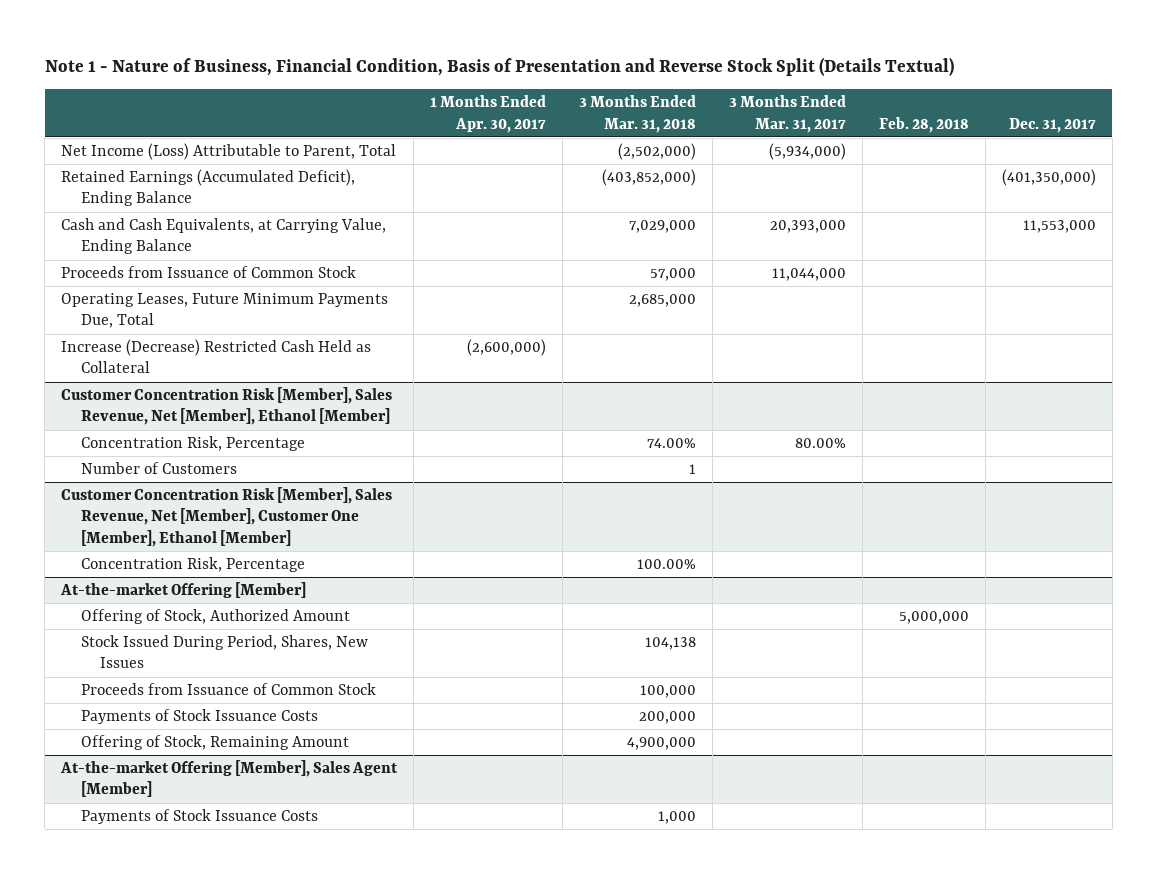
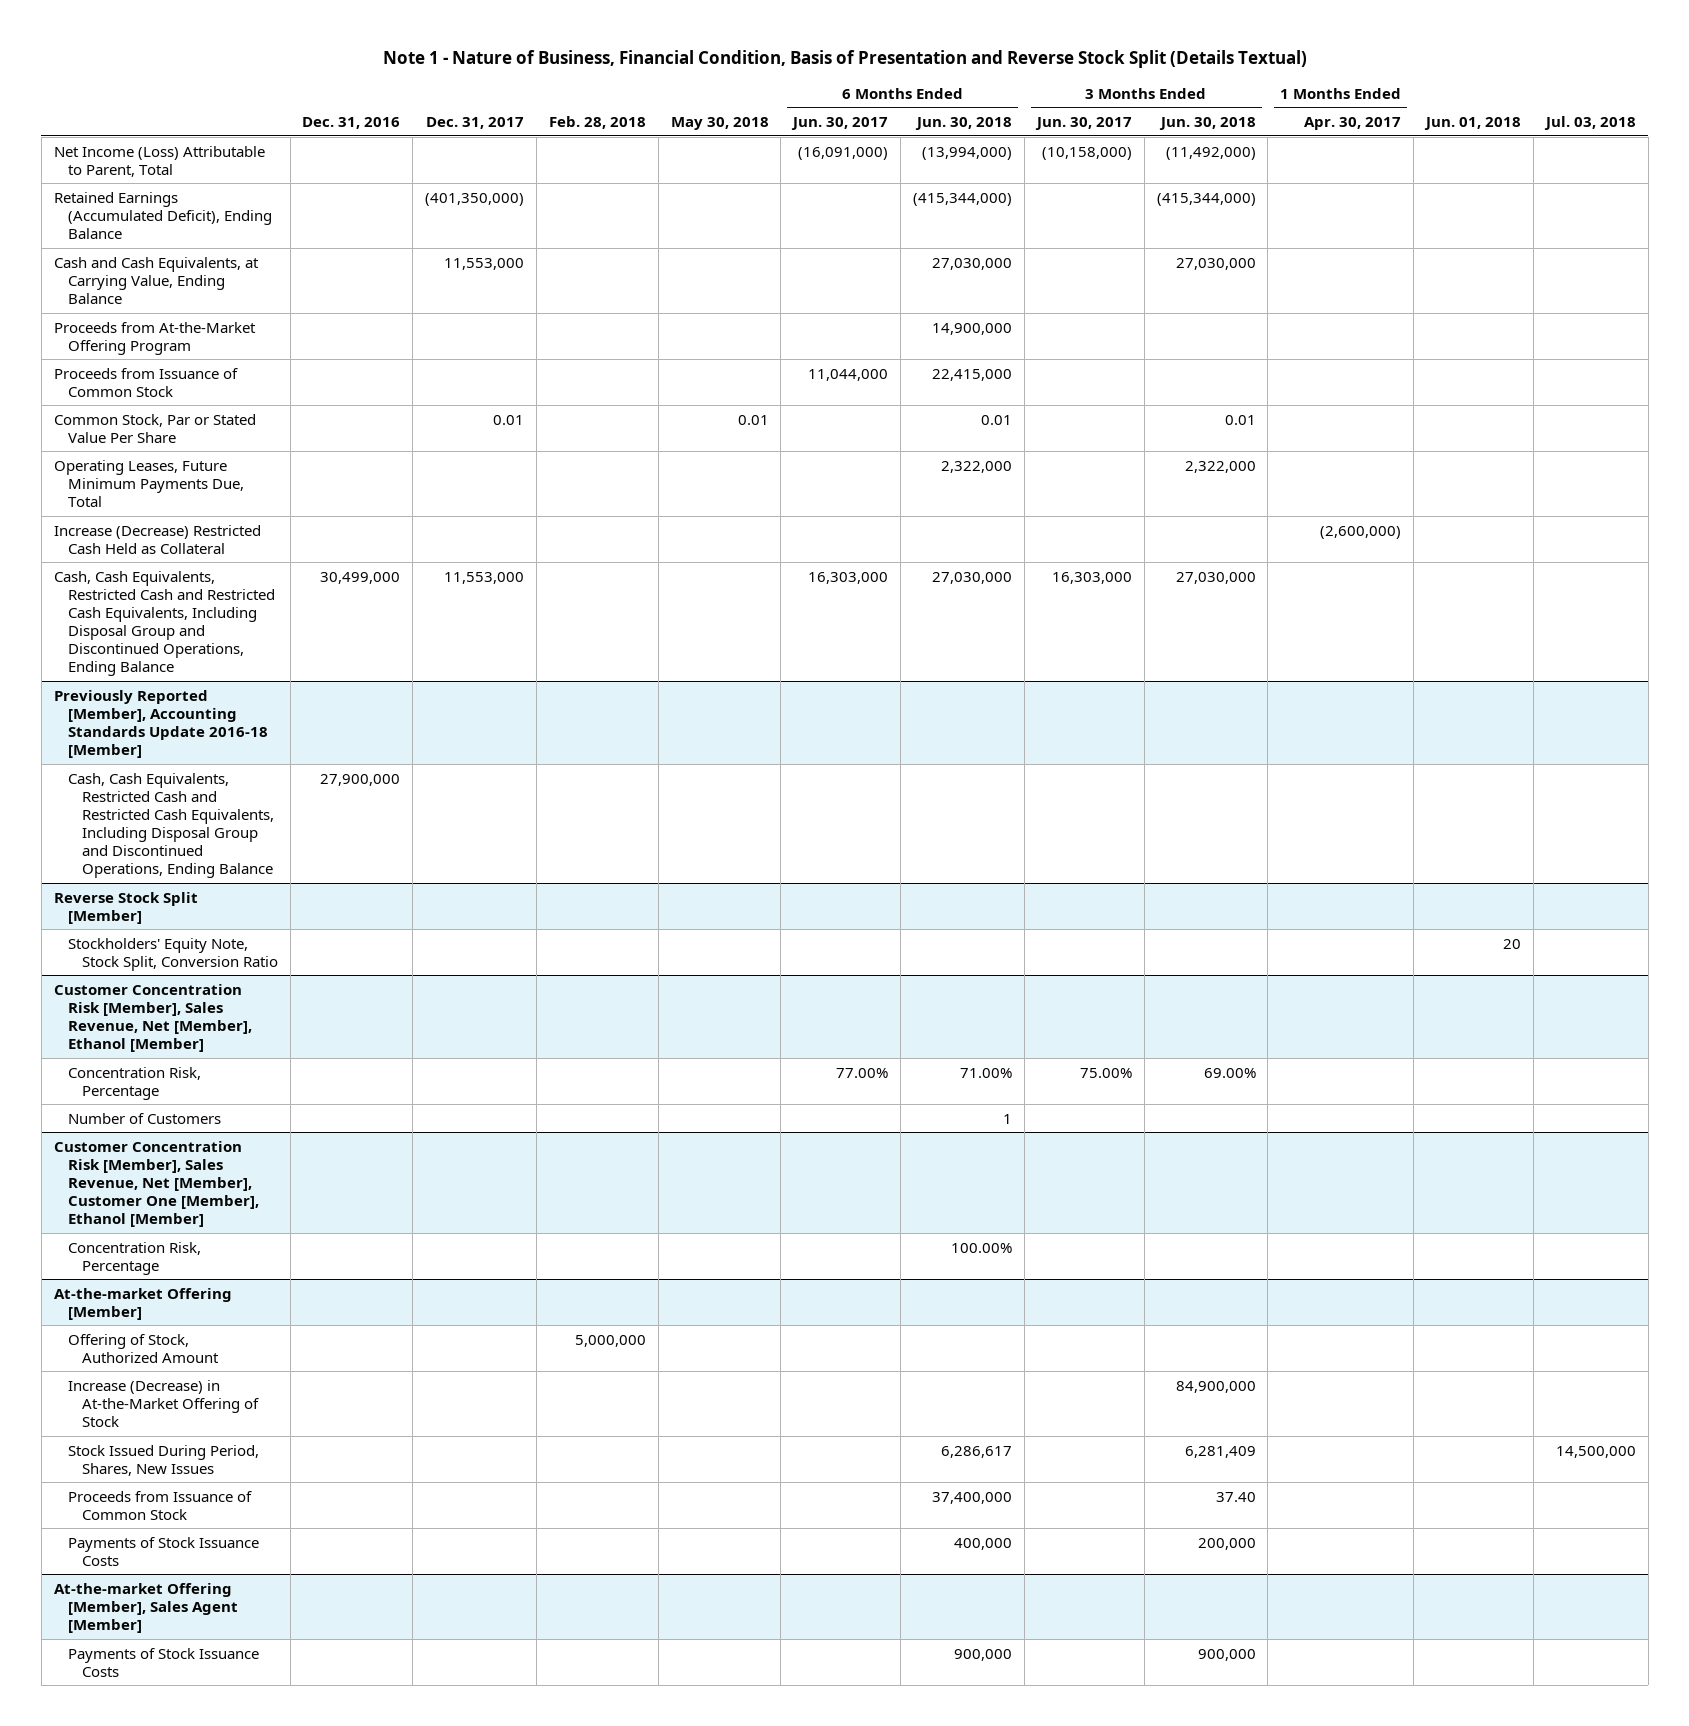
- | 1 Months Ended Apr. 30, 2017 | 3 Months Ended Mar. 31, 2018 | 3 Months Ended Mar. 31, 2017 | Feb. 28, 2018 | Dec. 31, 2017
+ | Dec. 31, 2016 | Dec. 31, 2017 | Feb. 28, 2018 | May 30, 2018 | 6 Months Ended Jun. 30, 2017 | 6 Months Ended Jun. 30, 2018 | 3 Months Ended Jun. 30, 2017 | 3 Months Ended Jun. 30, 2018 | 1 Months Ended Apr. 30, 2017 | Jun. 01, 2018 | Jul. 03, 2018
+ Proceeds from At-the-Market Offering Program | | | | | | 14,900,000 | | | | |
+ Common Stock, Par or Stated Value Per Share | | 0.01 | | 0.01 | | 0.01 | | 0.01 | | |
+ Cash, Cash Equivalents, Restricted Cash and Restricted Cash Equivalents, Including Disposal Group and Discontinued Operations, Ending Balance | 30,499,000 | 11,553,000 | | | 16,303,000 | 27,030,000 | 16,303,000 | 27,030,000 | | |
+ Previously Reported [Member], Accounting Standards Update 2016-18 [Member]
+ Cash, Cash Equivalents, Restricted Cash and Restricted Cash Equivalents, Including Disposal Group and Discontinued Operations, Ending Balance | 27,900,000 | | | | | | | | | |
+ Reverse Stock Split [Member]
+ Stockholders' Equity Note, Stock Split, Conversion Ratio | | | | | | | | | | 20 |
@ At-the-market Offering [Member]
+ Increase (Decrease) in At-the-Market Offering of Stock | | | | | | | | 84,900,000 | | |
- Offering of Stock, Remaining Amount | | 4,900,000 | | |

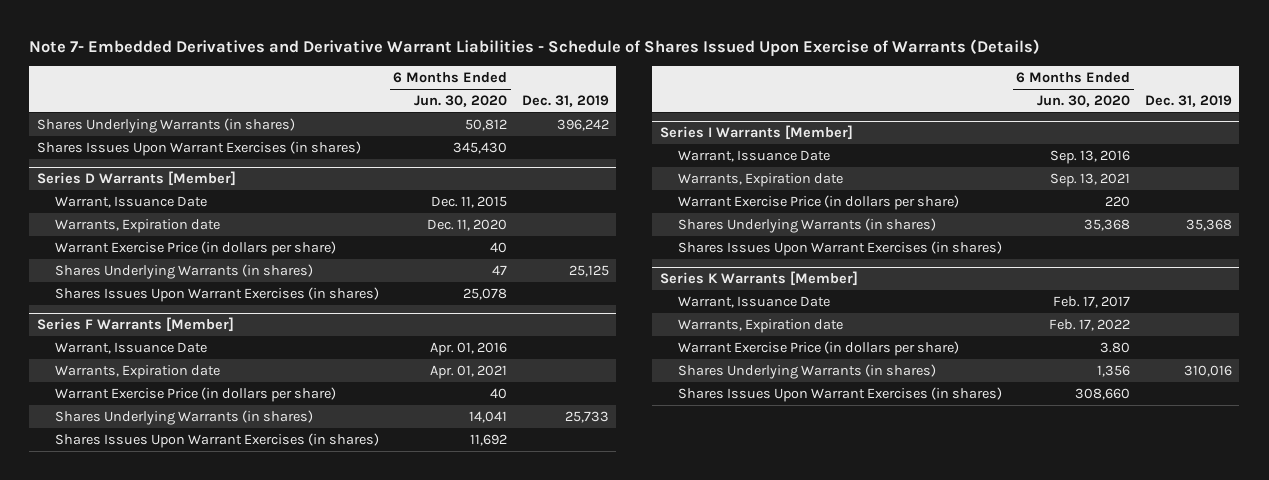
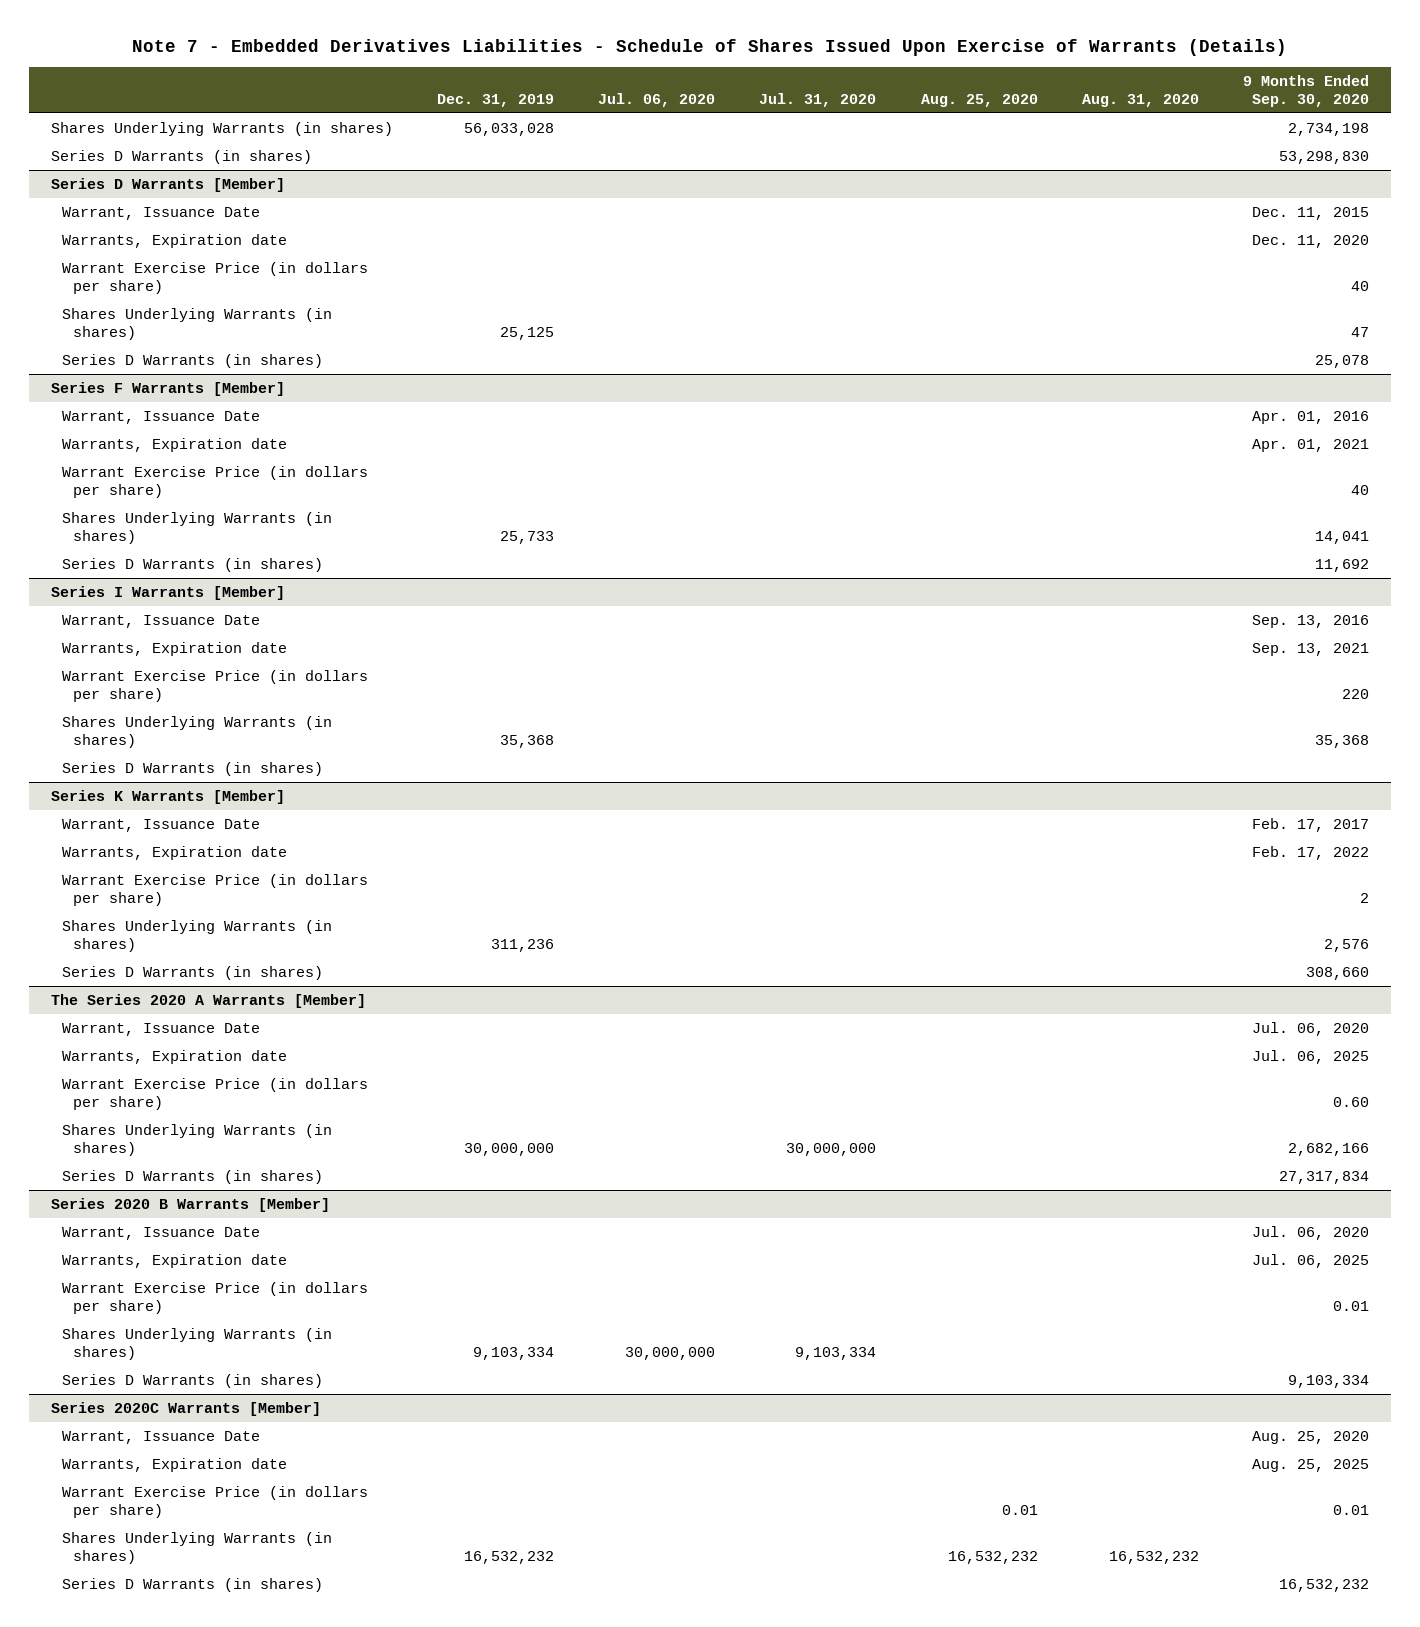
- Note 7- Embedded Derivatives and Derivative Warrant Liabilities - Schedule of Shares Issued Upon Exercise of Warrants (Details)
+ Note 7 - Embedded Derivatives Liabilities - Schedule of Shares Issued Upon Exercise of Warrants (Details)
- | 6 Months Ended Jun. 30, 2020 | Dec. 31, 2019
+ | Dec. 31, 2019 | Jul. 06, 2020 | Jul. 31, 2020 | Aug. 25, 2020 | Aug. 31, 2020 | 9 Months Ended Sep. 30, 2020
- Shares Underlying Warrants (in shares) | 50,812 | 396,242
- Shares Issues Upon Warrant Exercises (in shares) | 345,430 |
+ Shares Underlying Warrants (in shares) | 56,033,028 | | | | | 2,734,198
+ Series D Warrants (in shares) | | | | | | 53,298,830
@ Series D Warrants [Member]
- Shares Issues Upon Warrant Exercises (in shares) | 25,078 |
+ Series D Warrants (in shares) | | | | | | 25,078
@ Series F Warrants [Member]
- Shares Issues Upon Warrant Exercises (in shares) | 11,692 |
+ Series D Warrants (in shares) | | | | | | 11,692
@ Series I Warrants [Member]
- Shares Issues Upon Warrant Exercises (in shares)
+ Series D Warrants (in shares)
@ Series K Warrants [Member]
- Shares Underlying Warrants (in shares) | 1,356 | 310,016
- Shares Issues Upon Warrant Exercises (in shares) | 308,660 |
+ Shares Underlying Warrants (in shares) | 311,236 | | | | | 2,576
+ Series D Warrants (in shares) | | | | | | 308,660
+ The Series 2020 A Warrants [Member]
+ Warrant, Issuance Date | | | | | | Jul. 06, 2020
+ Warrants, Expiration date | | | | | | Jul. 06, 2025
+ Warrant Exercise Price (in dollars per share) | | | | | | 0.60
+ Shares Underlying Warrants (in shares) | 30,000,000 | | 30,000,000 | | | 2,682,166
+ Series D Warrants (in shares) | | | | | | 27,317,834
+ Series 2020 B Warrants [Member]
+ Warrant, Issuance Date | | | | | | Jul. 06, 2020
+ Warrants, Expiration date | | | | | | Jul. 06, 2025
+ Warrant Exercise Price (in dollars per share) | | | | | | 0.01
+ Shares Underlying Warrants (in shares) | 9,103,334 | 30,000,000 | 9,103,334 | | |
+ Series D Warrants (in shares) | | | | | | 9,103,334
+ Series 2020C Warrants [Member]
+ Warrant, Issuance Date | | | | | | Aug. 25, 2020
+ Warrants, Expiration date | | | | | | Aug. 25, 2025
+ Warrant Exercise Price (in dollars per share) | | | | 0.01 | | 0.01
+ Shares Underlying Warrants (in shares) | 16,532,232 | | | 16,532,232 | 16,532,232 |
+ Series D Warrants (in shares) | | | | | | 16,532,232

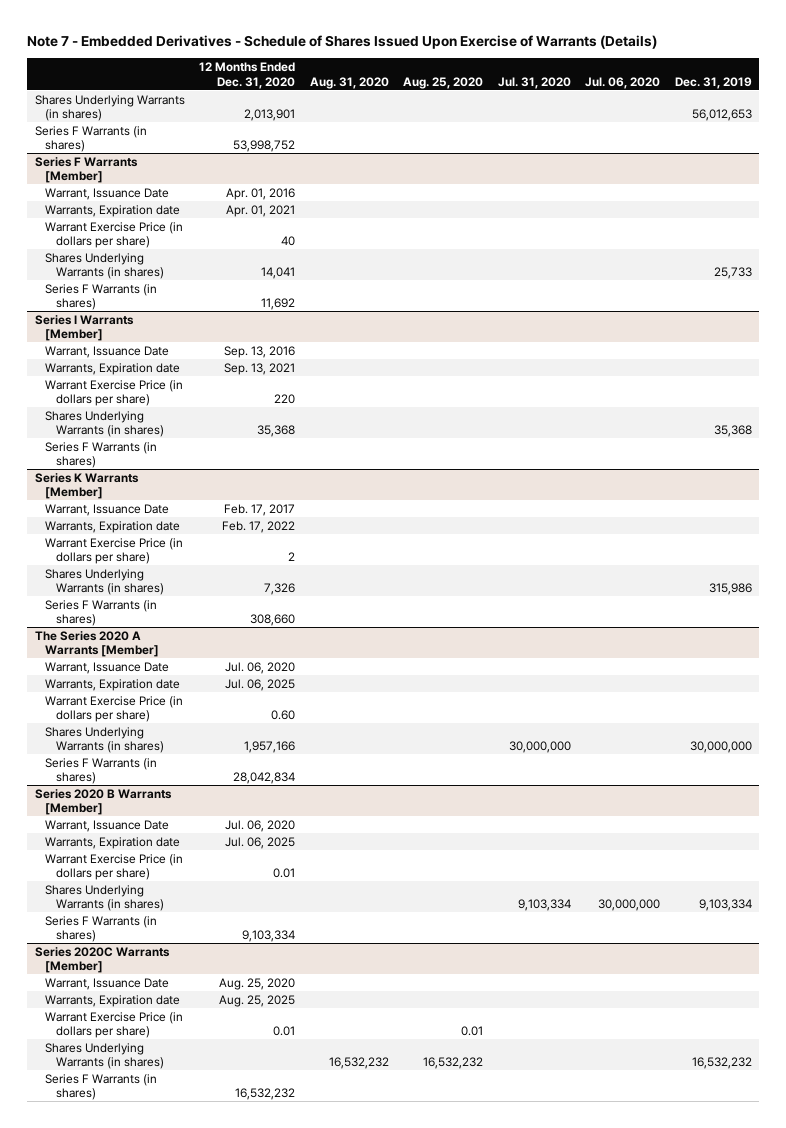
- Note 7 - Embedded Derivatives Liabilities - Schedule of Shares Issued Upon Exercise of Warrants (Details)
+ Note 7 - Embedded Derivatives - Schedule of Shares Issued Upon Exercise of Warrants (Details)
- | Dec. 31, 2019 | Jul. 06, 2020 | Jul. 31, 2020 | Aug. 25, 2020 | Aug. 31, 2020 | 9 Months Ended Sep. 30, 2020
+ | 12 Months Ended Dec. 31, 2020 | Aug. 31, 2020 | Aug. 25, 2020 | Jul. 31, 2020 | Jul. 06, 2020 | Dec. 31, 2019
- Shares Underlying Warrants (in shares) | 56,033,028 | | | | | 2,734,198
- Series D Warrants (in shares) | | | | | | 53,298,830
- Series D Warrants [Member]
- Warrant, Issuance Date | | | | | | Dec. 11, 2015
- Warrants, Expiration date | | | | | | Dec. 11, 2020
- Warrant Exercise Price (in dollars per share) | | | | | | 40
- Shares Underlying Warrants (in shares) | 25,125 | | | | | 47
- Series D Warrants (in shares) | | | | | | 25,078
+ Shares Underlying Warrants (in shares) | 2,013,901 | | | | | 56,012,653
+ Series F Warrants (in shares) | 53,998,752 | | | | |
@ Series F Warrants [Member]
- Series D Warrants (in shares) | | | | | | 11,692
+ Series F Warrants (in shares) | 11,692 | | | | |
@ Series I Warrants [Member]
- Series D Warrants (in shares)
+ Series F Warrants (in shares)
@ Series K Warrants [Member]
- Shares Underlying Warrants (in shares) | 311,236 | | | | | 2,576
- Series D Warrants (in shares) | | | | | | 308,660
+ Shares Underlying Warrants (in shares) | 7,326 | | | | | 315,986
+ Series F Warrants (in shares) | 308,660 | | | | |
@ The Series 2020 A Warrants [Member]
- Series D Warrants (in shares) | | | | | | 27,317,834
+ Series F Warrants (in shares) | 28,042,834 | | | | |
@ Series 2020 B Warrants [Member]
- Series D Warrants (in shares) | | | | | | 9,103,334
+ Series F Warrants (in shares) | 9,103,334 | | | | |
@ Series 2020C Warrants [Member]
- Series D Warrants (in shares) | | | | | | 16,532,232
+ Series F Warrants (in shares) | 16,532,232 | | | | |

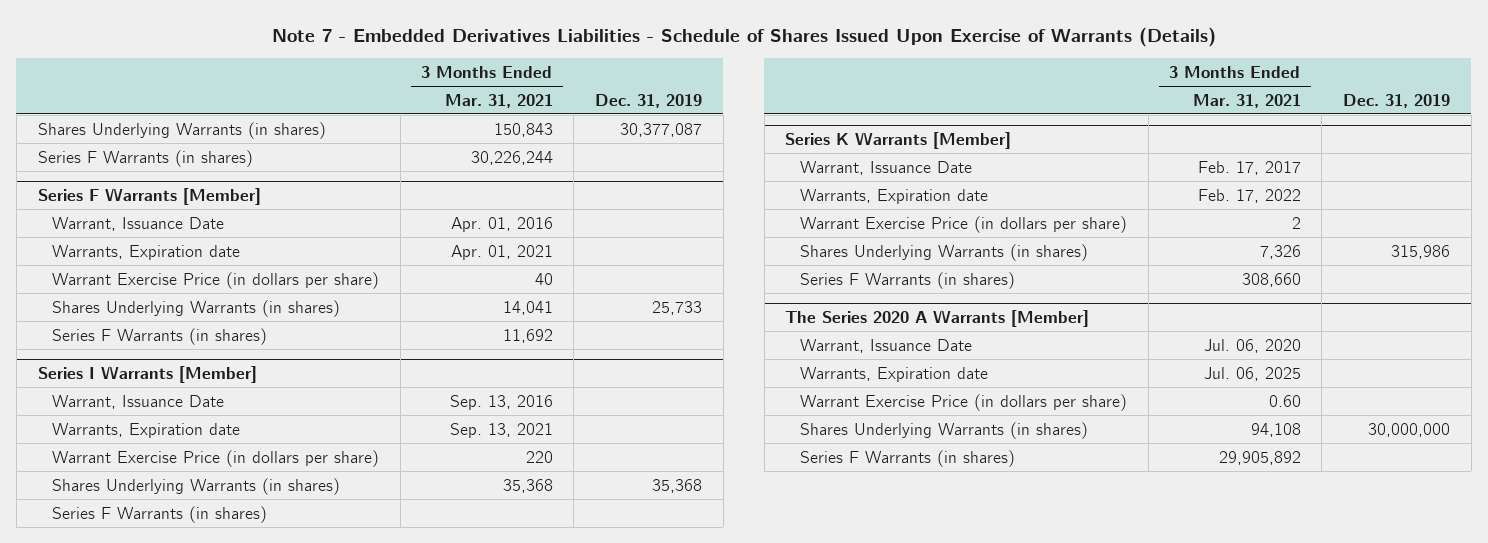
- Note 7 - Embedded Derivatives - Schedule of Shares Issued Upon Exercise of Warrants (Details)
+ Note 7 - Embedded Derivatives Liabilities - Schedule of Shares Issued Upon Exercise of Warrants (Details)
- | 12 Months Ended Dec. 31, 2020 | Aug. 31, 2020 | Aug. 25, 2020 | Jul. 31, 2020 | Jul. 06, 2020 | Dec. 31, 2019
+ | 3 Months Ended Mar. 31, 2021 | Dec. 31, 2019
- Shares Underlying Warrants (in shares) | 2,013,901 | | | | | 56,012,653
+ Shares Underlying Warrants (in shares) | 150,843 | 30,377,087
- Series 2020 B Warrants [Member]
- Warrant, Issuance Date | Jul. 06, 2020 | | | | |
- Warrants, Expiration date | Jul. 06, 2025 | | | | |
- Warrant Exercise Price (in dollars per share) | 0.01 | | | | |
- Shares Underlying Warrants (in shares) | | | | 9,103,334 | 30,000,000 | 9,103,334
- Series F Warrants (in shares) | 9,103,334 | | | | |
- Series 2020C Warrants [Member]
- Warrant, Issuance Date | Aug. 25, 2020 | | | | |
- Warrants, Expiration date | Aug. 25, 2025 | | | | |
- Warrant Exercise Price (in dollars per share) | 0.01 | | 0.01 | | |
- Shares Underlying Warrants (in shares) | | 16,532,232 | 16,532,232 | | | 16,532,232
- Series F Warrants (in shares) | 16,532,232 | | | | |

